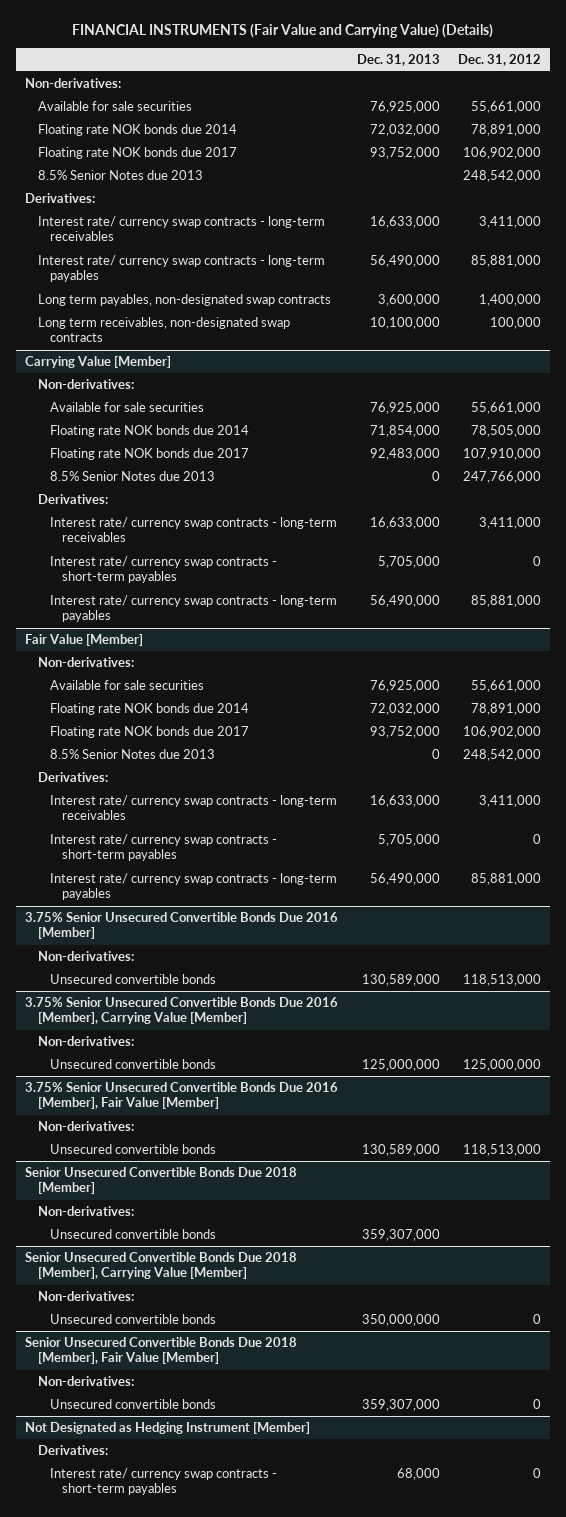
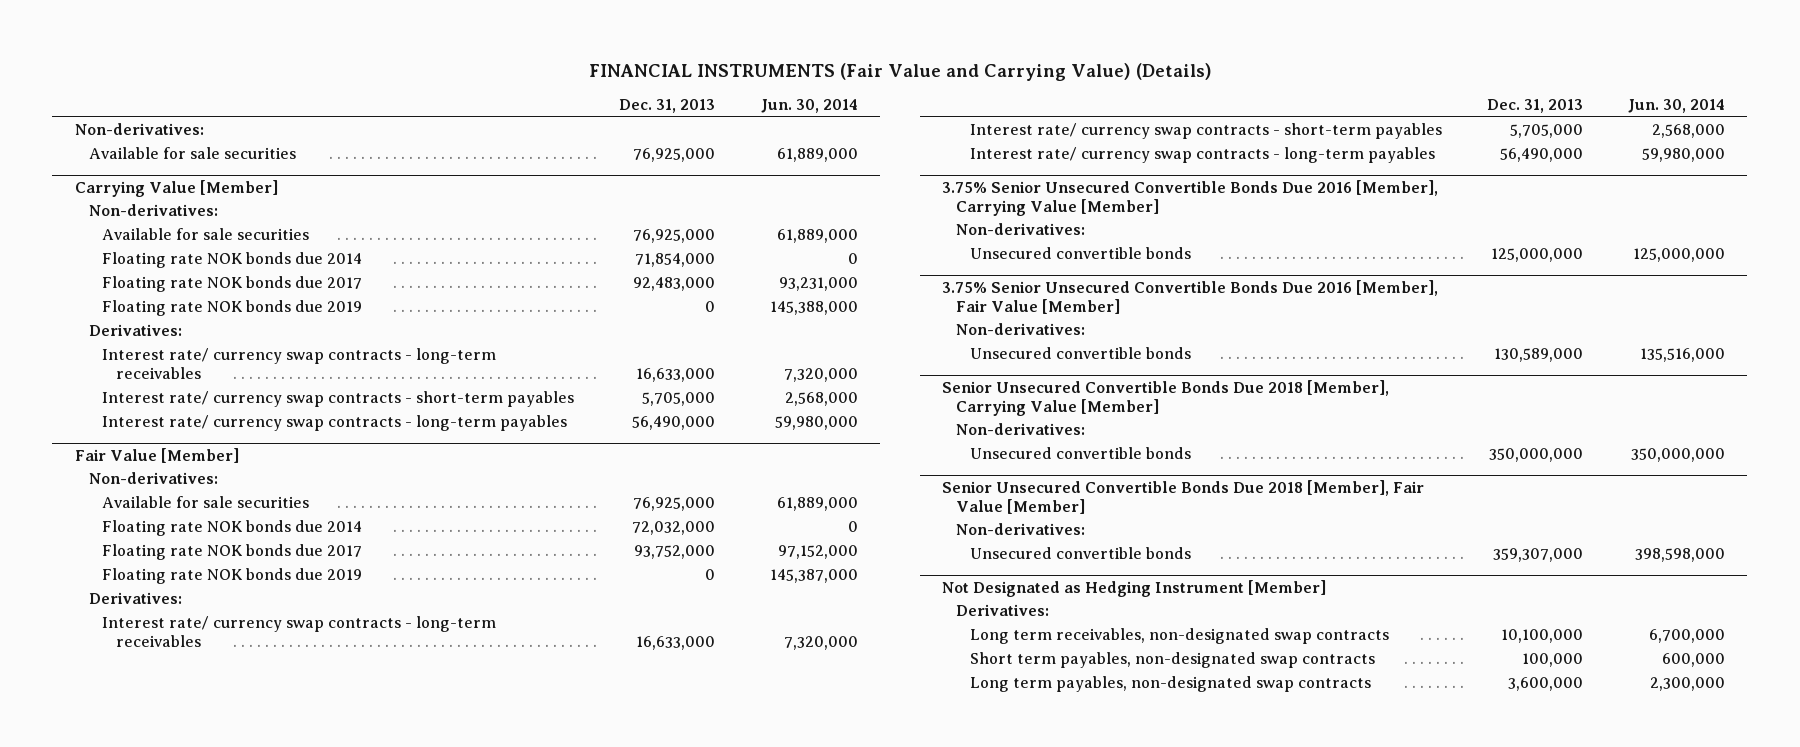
- | Dec. 31, 2013 | Dec. 31, 2012
+ | Dec. 31, 2013 | Jun. 30, 2014
- Floating rate NOK bonds due 2014 | 72,032,000 | 78,891,000
- Floating rate NOK bonds due 2017 | 93,752,000 | 106,902,000
- 8.5% Senior Notes due 2013 | | 248,542,000
- Derivatives:
- Interest rate/ currency swap contracts - long-term receivables | 16,633,000 | 3,411,000
- Interest rate/ currency swap contracts - long-term payables | 56,490,000 | 85,881,000
- Long term payables, non-designated swap contracts | 3,600,000 | 1,400,000
- Long term receivables, non-designated swap contracts | 10,100,000 | 100,000
@ Carrying Value [Member]
- 8.5% Senior Notes due 2013 | 0 | 247,766,000
+ Floating rate NOK bonds due 2019 | 0 | 145,388,000
@ Fair Value [Member]
- 8.5% Senior Notes due 2013 | 0 | 248,542,000
+ Floating rate NOK bonds due 2019 | 0 | 145,387,000
- 3.75% Senior Unsecured Convertible Bonds Due 2016 [Member]
- Non-derivatives:
- Unsecured convertible bonds | 130,589,000 | 118,513,000
- Senior Unsecured Convertible Bonds Due 2018 [Member]
- Non-derivatives:
- Unsecured convertible bonds | 359,307,000 |
@ Not Designated as Hedging Instrument [Member]
- Interest rate/ currency swap contracts - short-term payables | 68,000 | 0
+ Long term receivables, non-designated swap contracts | 10,100,000 | 6,700,000
+ Short term payables, non-designated swap contracts | 100,000 | 600,000
+ Long term payables, non-designated swap contracts | 3,600,000 | 2,300,000

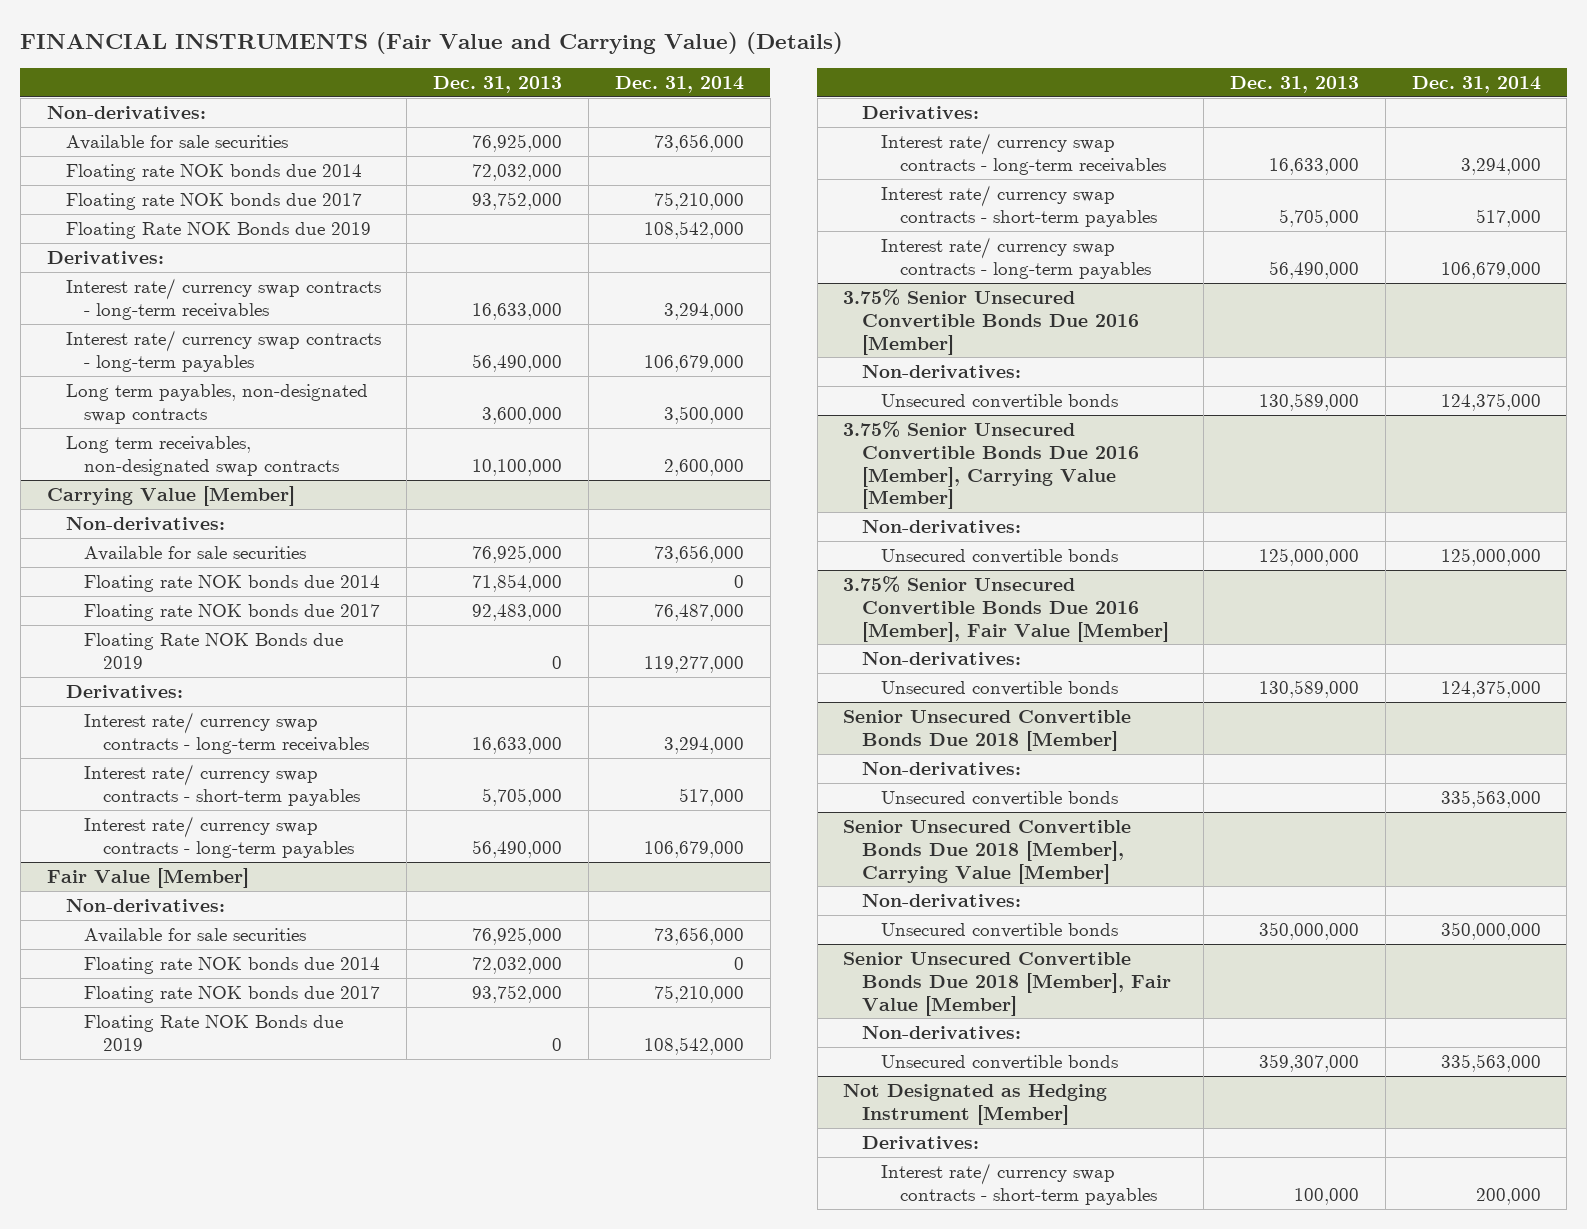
- | Dec. 31, 2013 | Jun. 30, 2014
+ | Dec. 31, 2013 | Dec. 31, 2014
+ Floating rate NOK bonds due 2014 | 72,032,000 |
+ Floating rate NOK bonds due 2017 | 93,752,000 | 75,210,000
+ Floating Rate NOK Bonds due 2019 | | 108,542,000
+ Derivatives:
+ Interest rate/ currency swap contracts - long-term receivables | 16,633,000 | 3,294,000
+ Interest rate/ currency swap contracts - long-term payables | 56,490,000 | 106,679,000
+ Long term payables, non-designated swap contracts | 3,600,000 | 3,500,000
+ Long term receivables, non-designated swap contracts | 10,100,000 | 2,600,000
@ Carrying Value [Member]
- Floating rate NOK bonds due 2019 | 0 | 145,388,000
+ Floating Rate NOK Bonds due 2019 | 0 | 119,277,000
@ Fair Value [Member]
- Floating rate NOK bonds due 2019 | 0 | 145,387,000
+ Floating Rate NOK Bonds due 2019 | 0 | 108,542,000
+ 3.75% Senior Unsecured Convertible Bonds Due 2016 [Member]
+ Non-derivatives:
+ Unsecured convertible bonds | 130,589,000 | 124,375,000
+ Senior Unsecured Convertible Bonds Due 2018 [Member]
+ Non-derivatives:
+ Unsecured convertible bonds | | 335,563,000
@ Not Designated as Hedging Instrument [Member]
- Long term receivables, non-designated swap contracts | 10,100,000 | 6,700,000
- Short term payables, non-designated swap contracts | 100,000 | 600,000
- Long term payables, non-designated swap contracts | 3,600,000 | 2,300,000
+ Interest rate/ currency swap contracts - short-term payables | 100,000 | 200,000

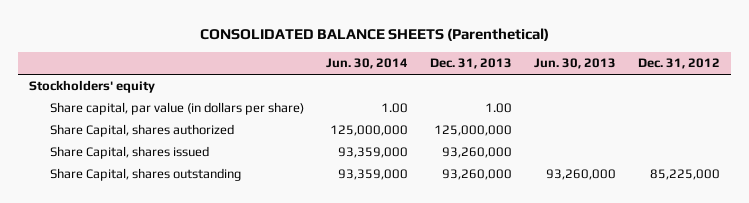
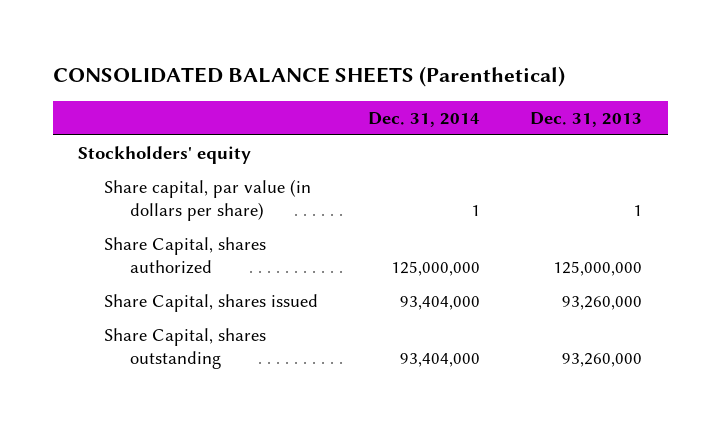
- | Jun. 30, 2014 | Dec. 31, 2013 | Jun. 30, 2013 | Dec. 31, 2012
+ | Dec. 31, 2014 | Dec. 31, 2013
- Share capital, par value (in dollars per share) | 1.00 | 1.00 | |
+ Share capital, par value (in dollars per share) | 1 | 1

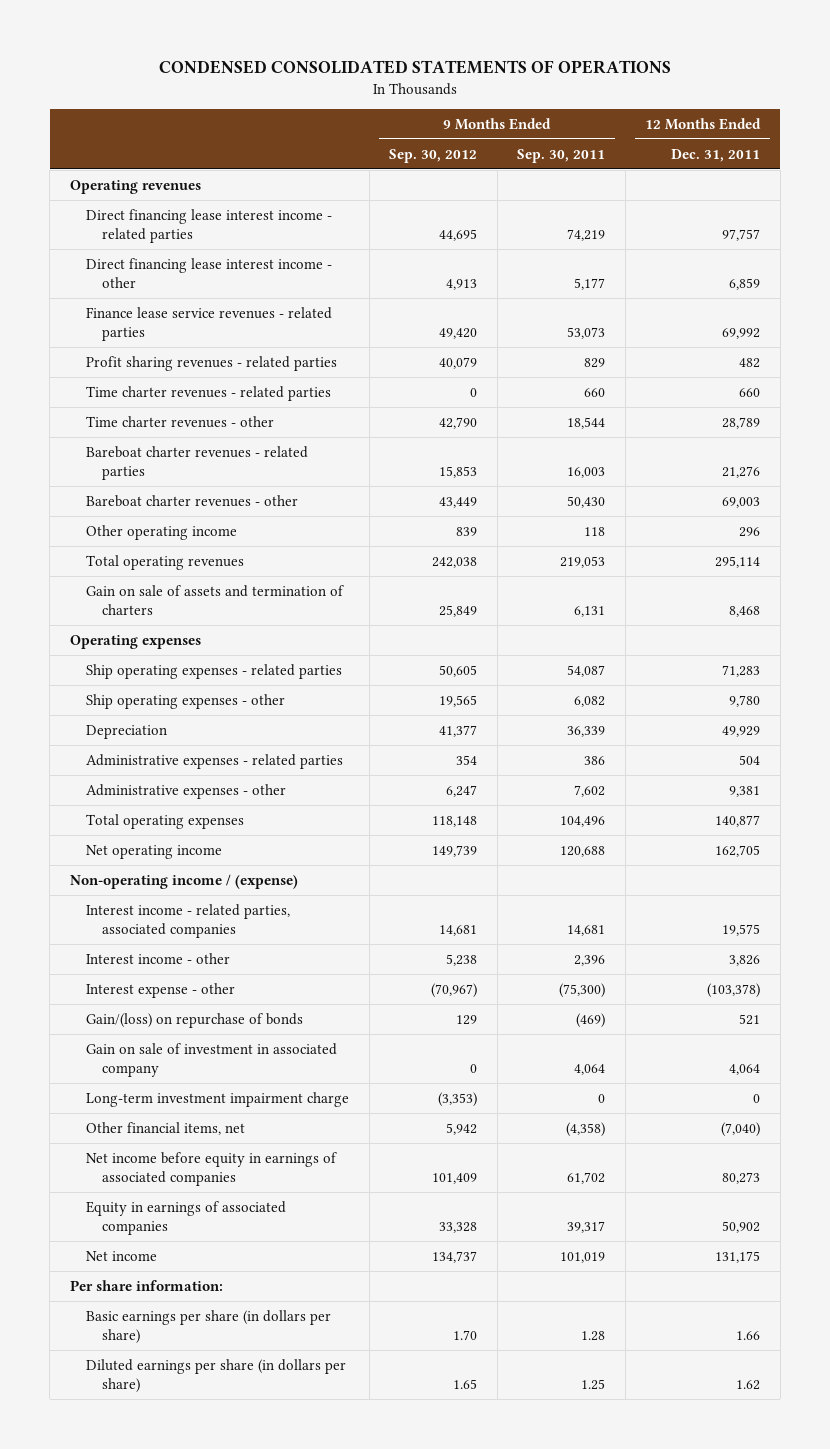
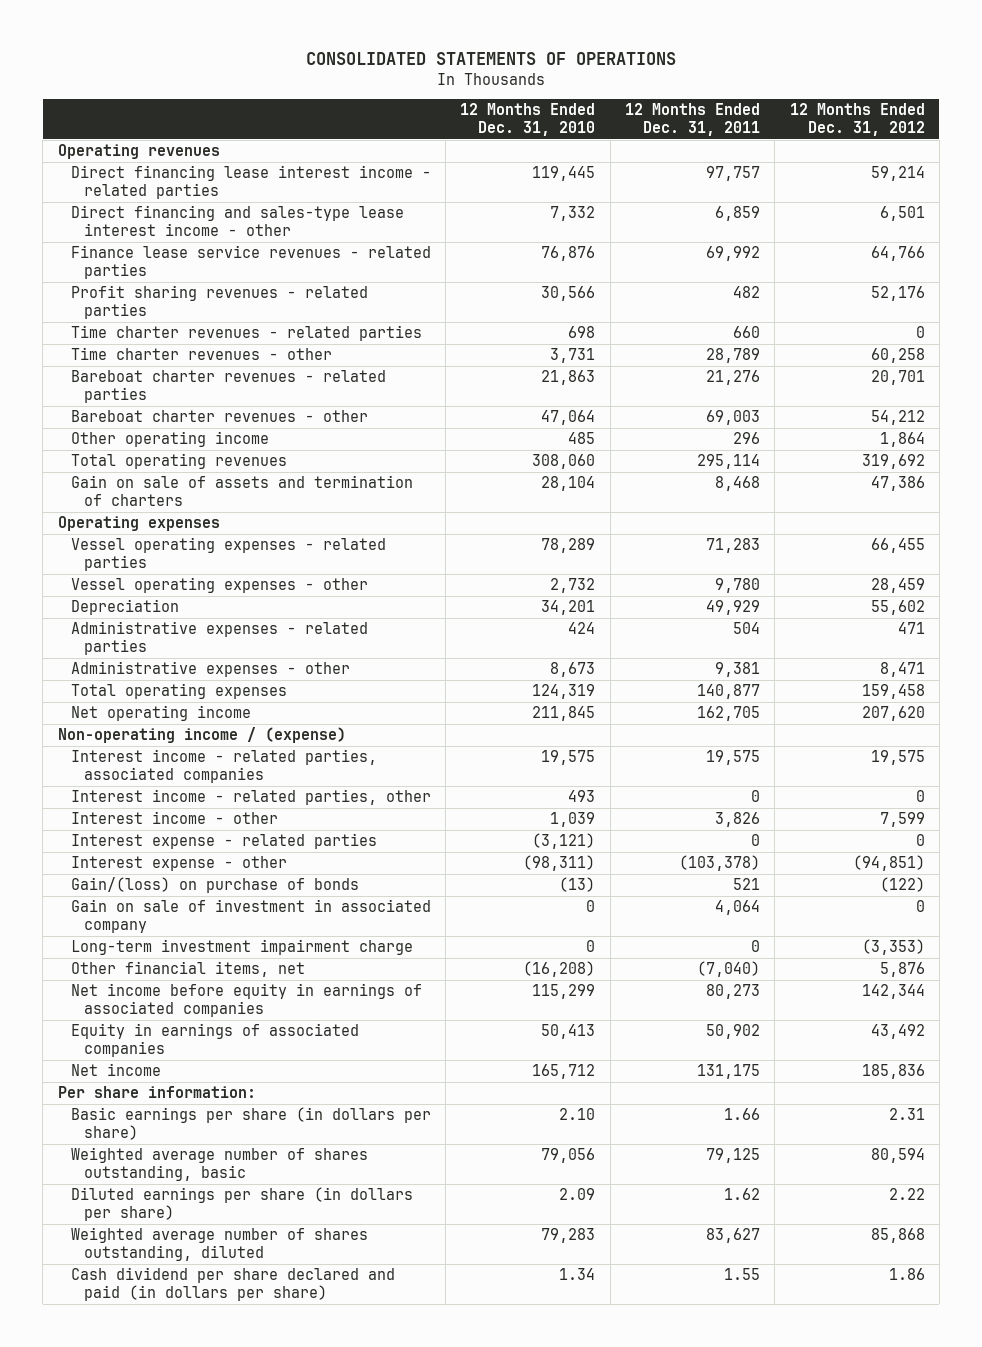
- CONDENSED CONSOLIDATED STATEMENTS OF OPERATIONS
+ CONSOLIDATED STATEMENTS OF OPERATIONS
- | 9 Months Ended Sep. 30, 2012 | 9 Months Ended Sep. 30, 2011 | 12 Months Ended Dec. 31, 2011
+ | 12 Months Ended Dec. 31, 2010 | 12 Months Ended Dec. 31, 2011 | 12 Months Ended Dec. 31, 2012
- Direct financing lease interest income - other | 4,913 | 5,177 | 6,859
+ Direct financing and sales-type lease interest income - other | 7,332 | 6,859 | 6,501
- Ship operating expenses - related parties | 50,605 | 54,087 | 71,283
- Ship operating expenses - other | 19,565 | 6,082 | 9,780
+ Vessel operating expenses - related parties | 78,289 | 71,283 | 66,455
+ Vessel operating expenses - other | 2,732 | 9,780 | 28,459
+ Interest income - related parties, other | 493 | 0 | 0
+ Interest expense - related parties | (3,121) | 0 | 0
- Gain/(loss) on repurchase of bonds | 129 | (469) | 521
+ Gain/(loss) on purchase of bonds | (13) | 521 | (122)
+ Weighted average number of shares outstanding, basic | 79,056 | 79,125 | 80,594
+ Weighted average number of shares outstanding, diluted | 79,283 | 83,627 | 85,868
+ Cash dividend per share declared and paid (in dollars per share) | 1.34 | 1.55 | 1.86

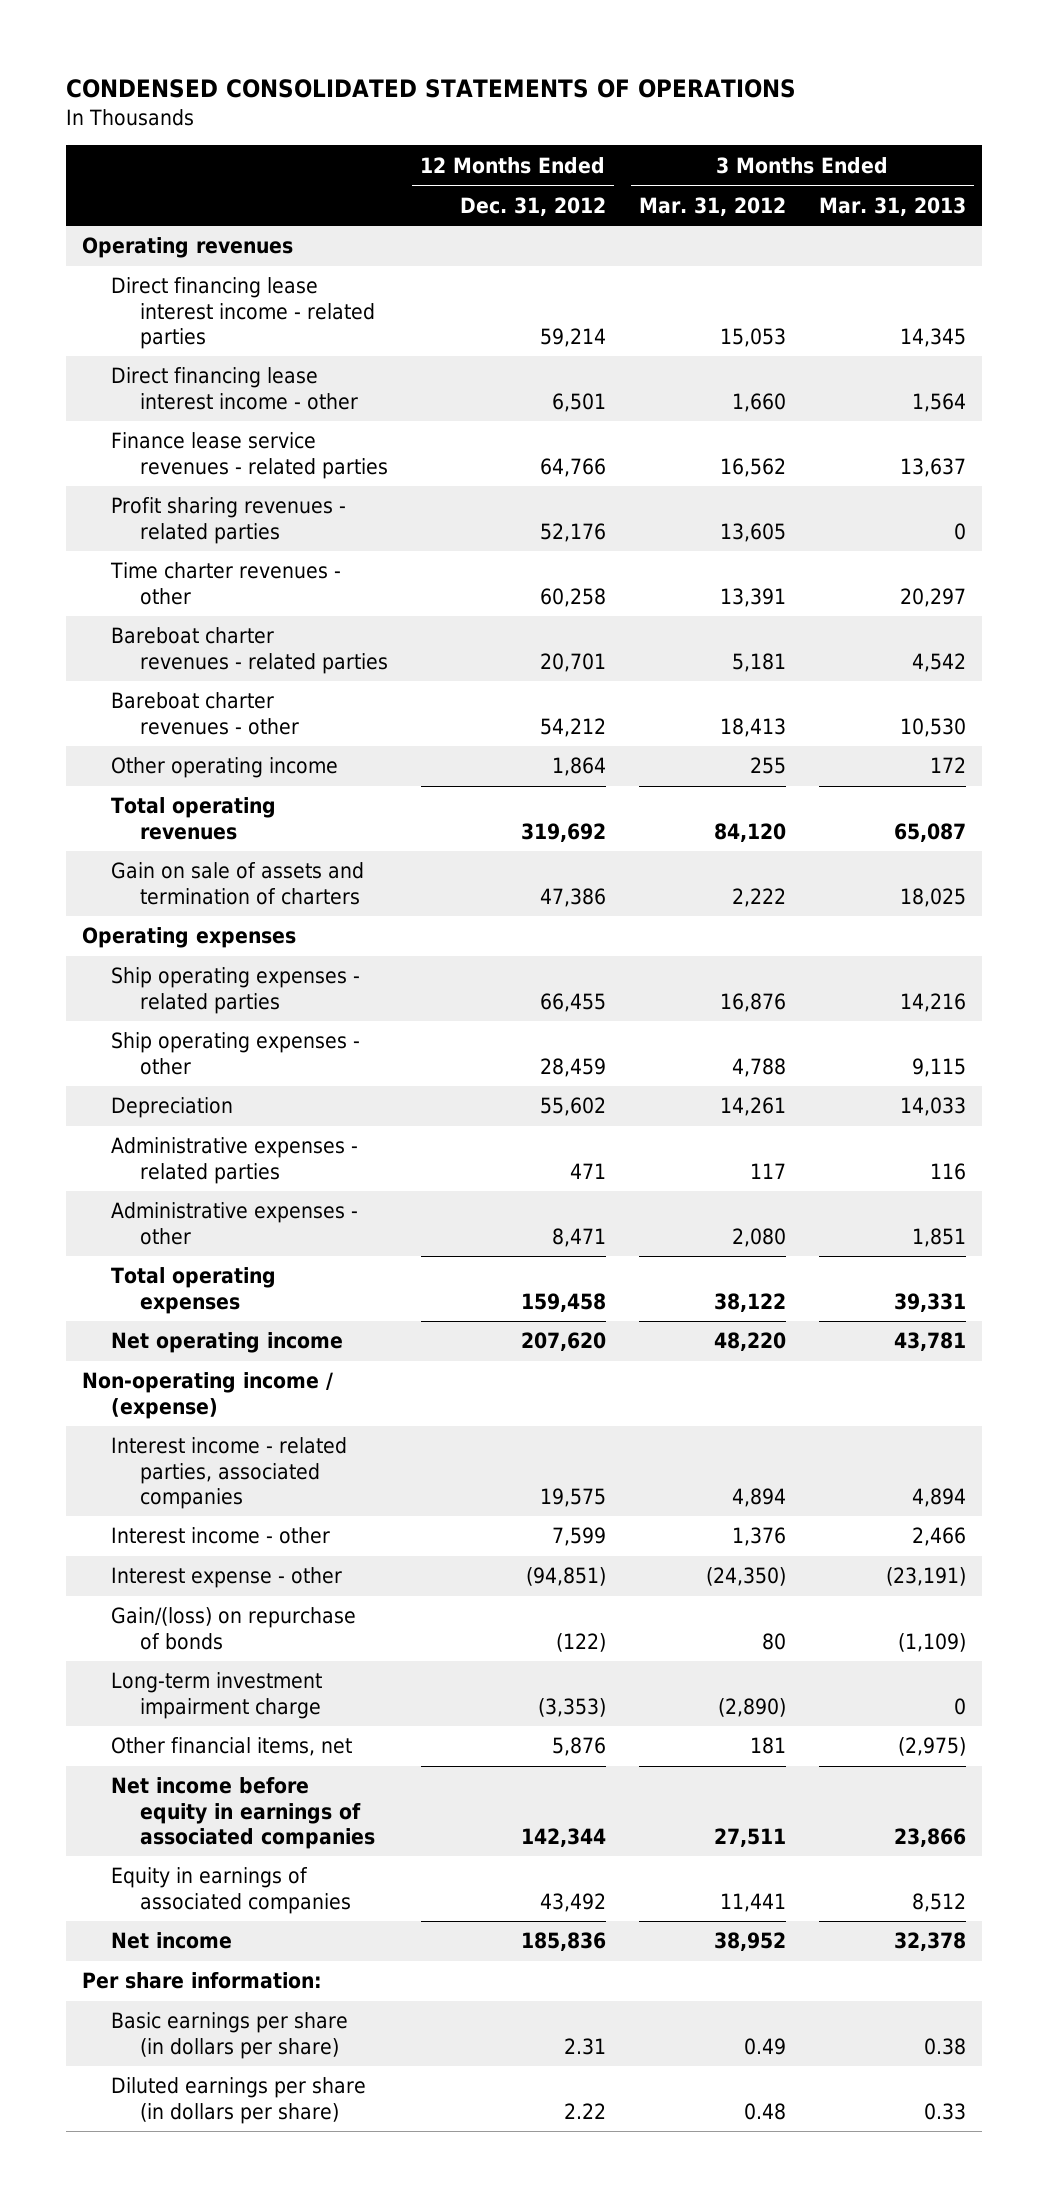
- CONSOLIDATED STATEMENTS OF OPERATIONS
+ CONDENSED CONSOLIDATED STATEMENTS OF OPERATIONS
- | 12 Months Ended Dec. 31, 2010 | 12 Months Ended Dec. 31, 2011 | 12 Months Ended Dec. 31, 2012
+ | 12 Months Ended Dec. 31, 2012 | 3 Months Ended Mar. 31, 2012 | 3 Months Ended Mar. 31, 2013
- Direct financing and sales-type lease interest income - other | 7,332 | 6,859 | 6,501
+ Direct financing lease interest income - other | 6,501 | 1,660 | 1,564
- Time charter revenues - related parties | 698 | 660 | 0
- Vessel operating expenses - related parties | 78,289 | 71,283 | 66,455
- Vessel operating expenses - other | 2,732 | 9,780 | 28,459
+ Ship operating expenses - related parties | 66,455 | 16,876 | 14,216
+ Ship operating expenses - other | 28,459 | 4,788 | 9,115
- Interest income - related parties, other | 493 | 0 | 0
- Interest expense - related parties | (3,121) | 0 | 0
- Gain/(loss) on purchase of bonds | (13) | 521 | (122)
- Gain on sale of investment in associated company | 0 | 4,064 | 0
+ Gain/(loss) on repurchase of bonds | (122) | 80 | (1,109)
- Weighted average number of shares outstanding, basic | 79,056 | 79,125 | 80,594
- Weighted average number of shares outstanding, diluted | 79,283 | 83,627 | 85,868
- Cash dividend per share declared and paid (in dollars per share) | 1.34 | 1.55 | 1.86

